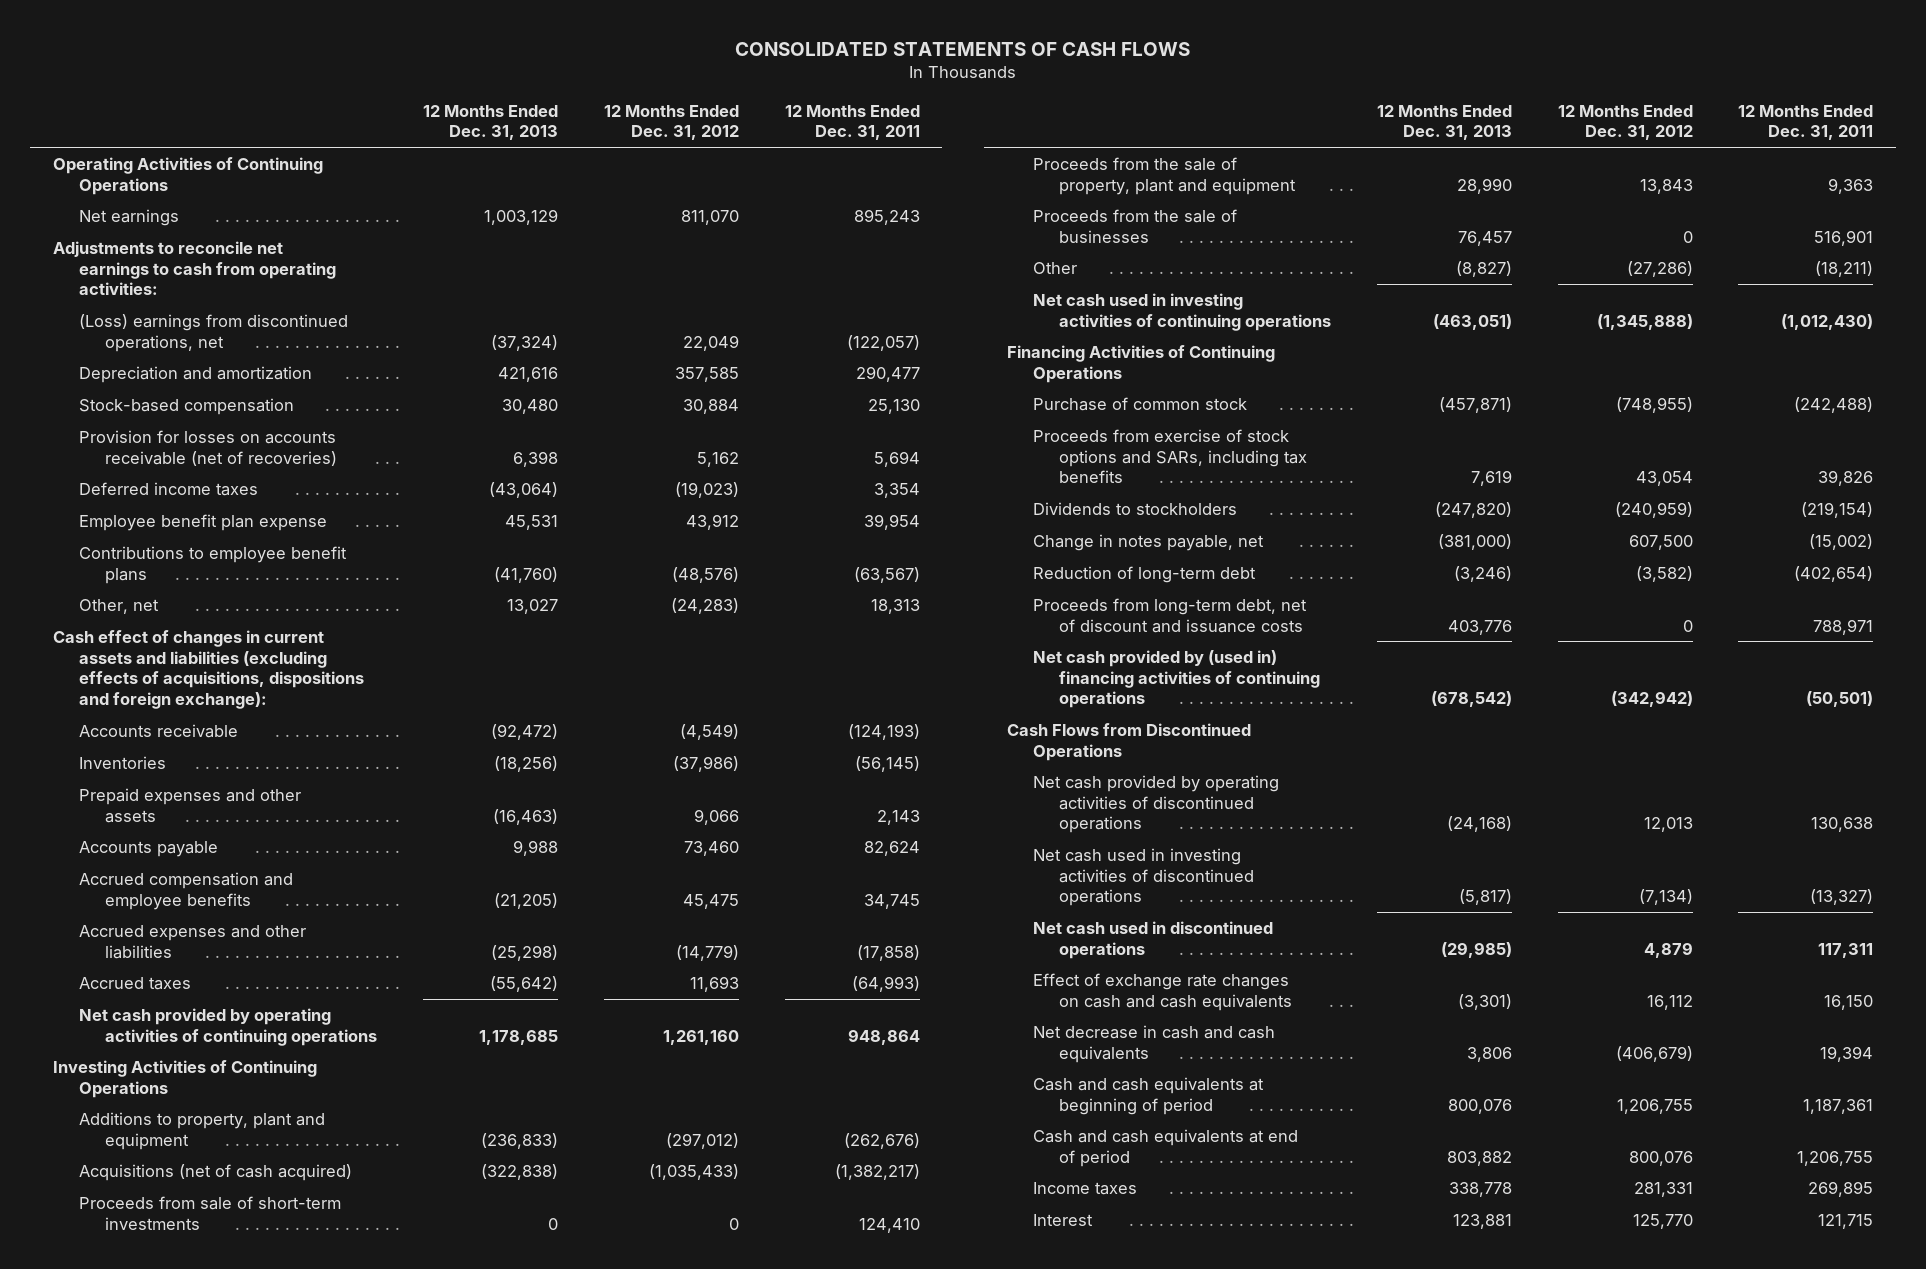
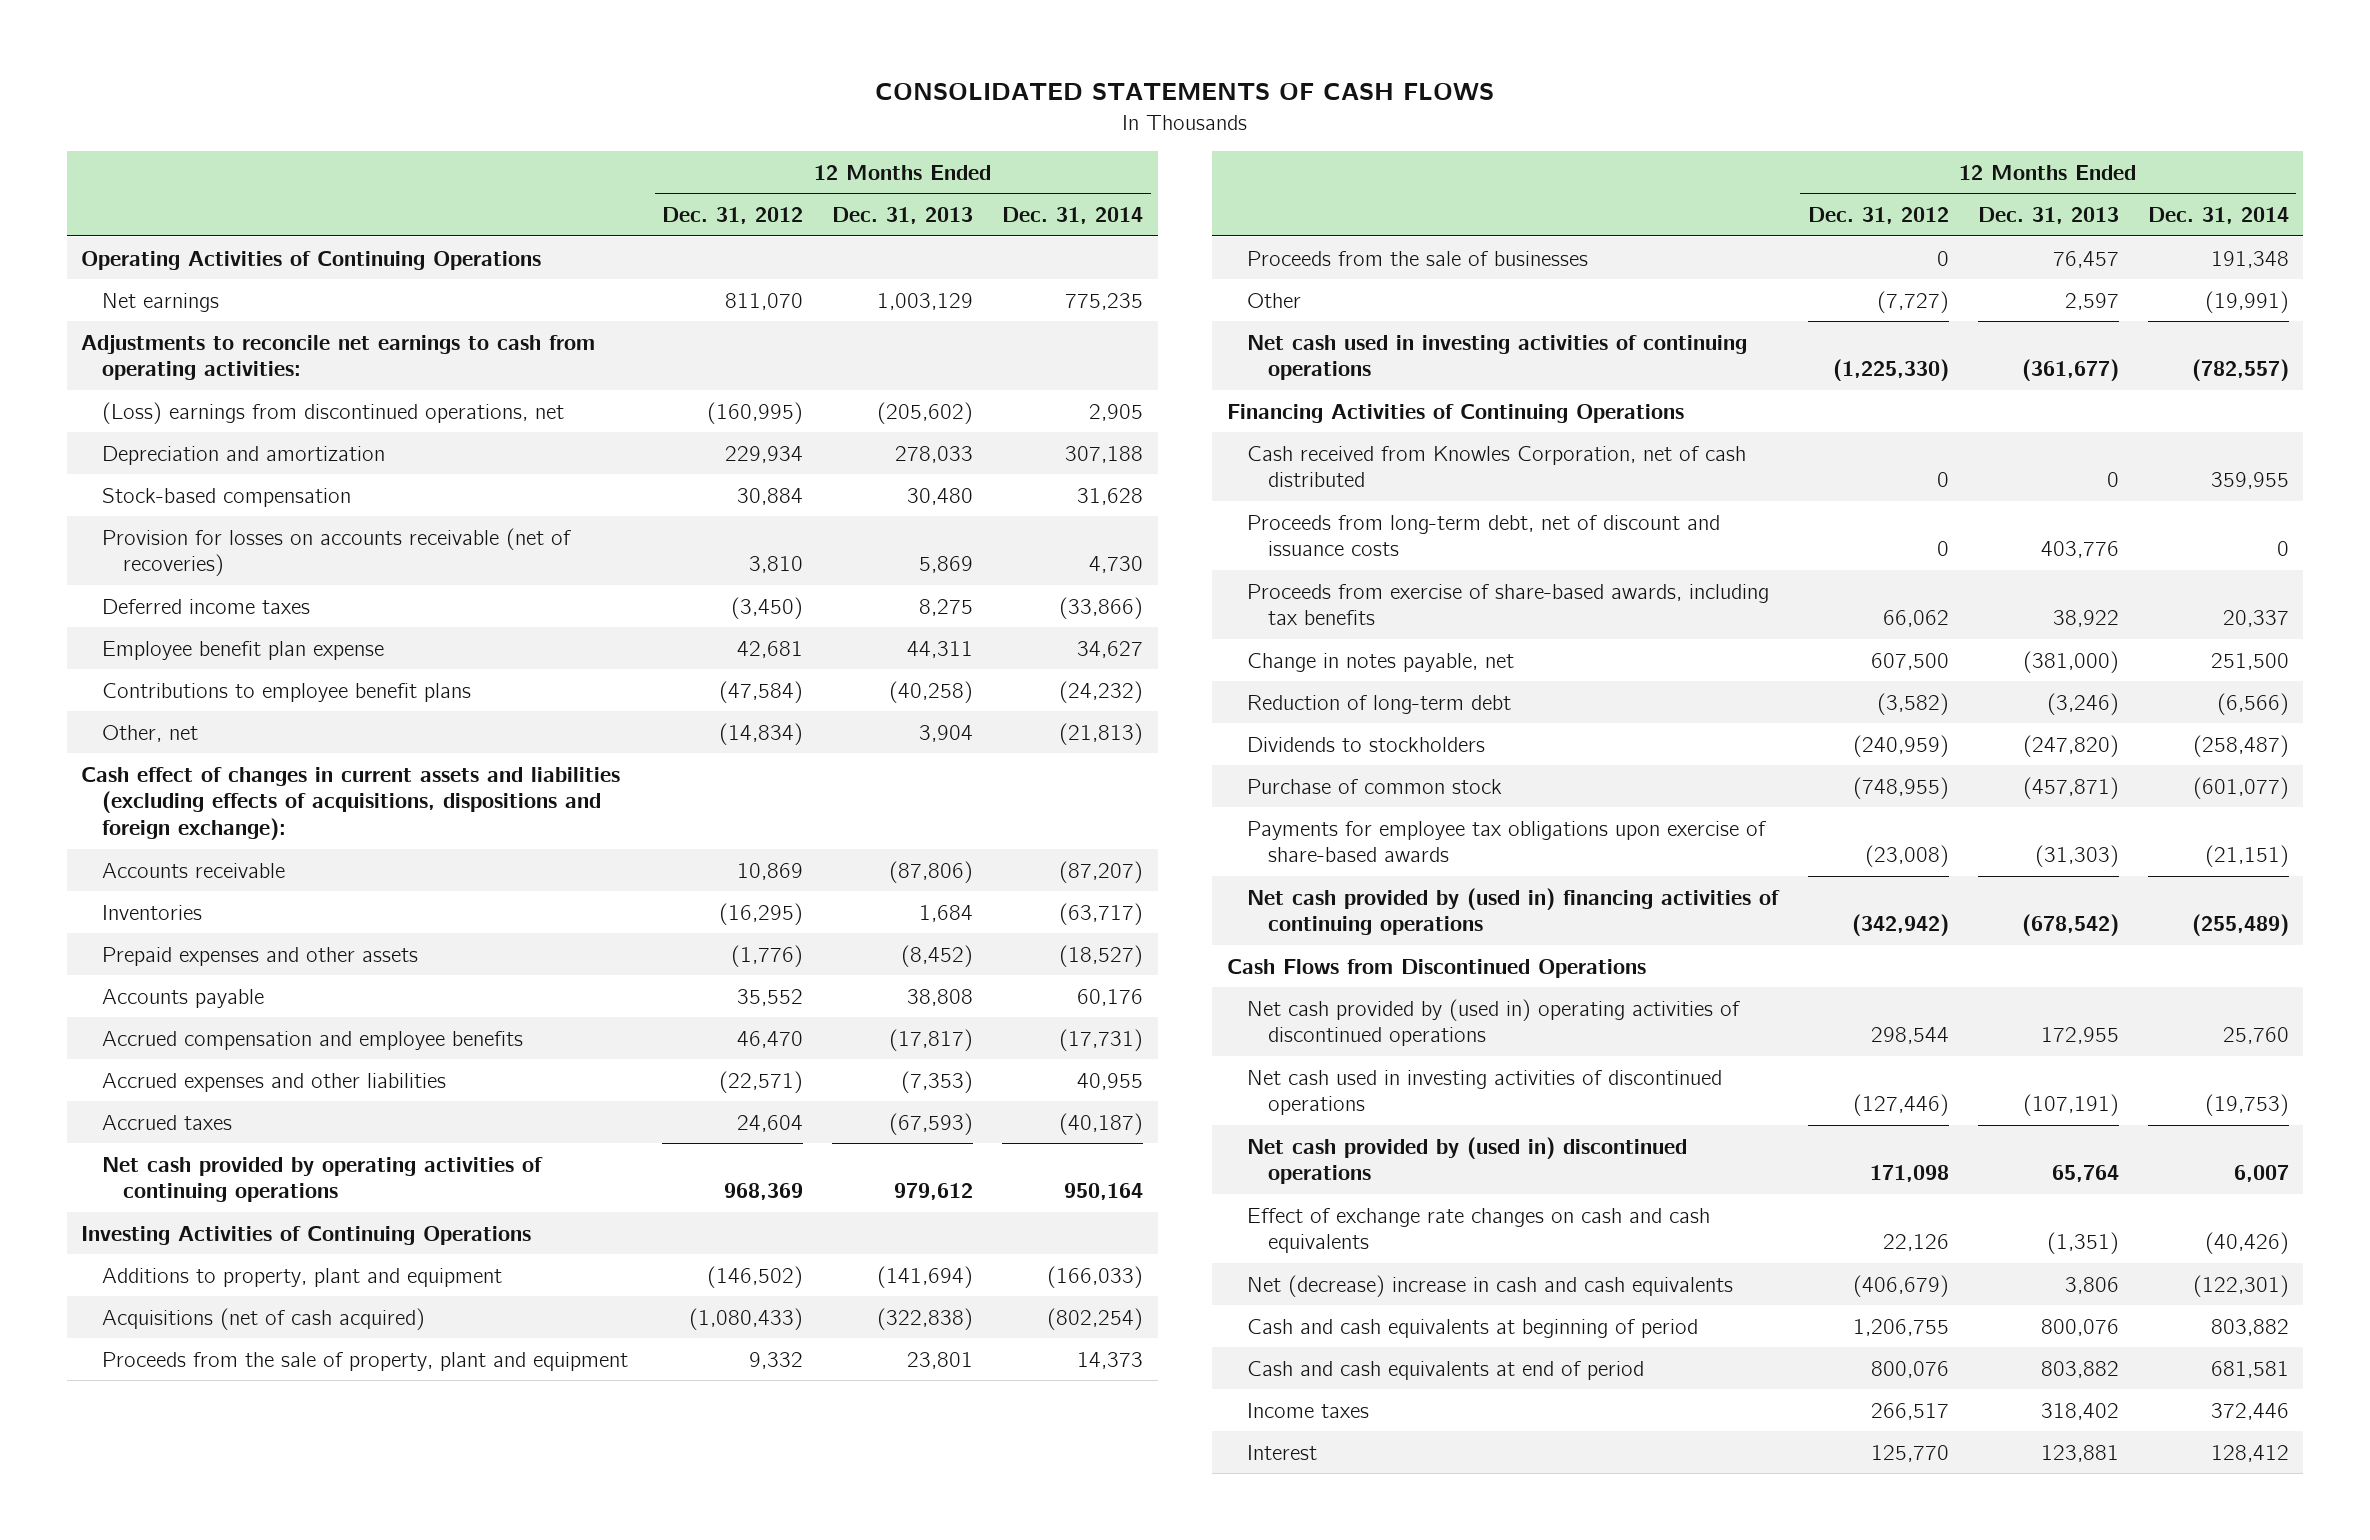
- | 12 Months Ended Dec. 31, 2013 | 12 Months Ended Dec. 31, 2012 | 12 Months Ended Dec. 31, 2011
+ | 12 Months Ended Dec. 31, 2012 | 12 Months Ended Dec. 31, 2013 | 12 Months Ended Dec. 31, 2014
- (Loss) earnings from discontinued operations, net | (37,324) | 22,049 | (122,057)
- Depreciation and amortization | 421,616 | 357,585 | 290,477
+ (Loss) earnings from discontinued operations, net | (160,995) | (205,602) | 2,905
+ Depreciation and amortization | 229,934 | 278,033 | 307,188
- Provision for losses on accounts receivable (net of recoveries) | 6,398 | 5,162 | 5,694
- Deferred income taxes | (43,064) | (19,023) | 3,354
- Employee benefit plan expense | 45,531 | 43,912 | 39,954
- Contributions to employee benefit plans | (41,760) | (48,576) | (63,567)
- Other, net | 13,027 | (24,283) | 18,313
+ Provision for losses on accounts receivable (net of recoveries) | 3,810 | 5,869 | 4,730
+ Deferred income taxes | (3,450) | 8,275 | (33,866)
+ Employee benefit plan expense | 42,681 | 44,311 | 34,627
+ Contributions to employee benefit plans | (47,584) | (40,258) | (24,232)
+ Other, net | (14,834) | 3,904 | (21,813)
- Accounts receivable | (92,472) | (4,549) | (124,193)
- Inventories | (18,256) | (37,986) | (56,145)
- Prepaid expenses and other assets | (16,463) | 9,066 | 2,143
- Accounts payable | 9,988 | 73,460 | 82,624
- Accrued compensation and employee benefits | (21,205) | 45,475 | 34,745
- Accrued expenses and other liabilities | (25,298) | (14,779) | (17,858)
- Accrued taxes | (55,642) | 11,693 | (64,993)
- Net cash provided by operating activities of continuing operations | 1,178,685 | 1,261,160 | 948,864
+ Accounts receivable | 10,869 | (87,806) | (87,207)
+ Inventories | (16,295) | 1,684 | (63,717)
+ Prepaid expenses and other assets | (1,776) | (8,452) | (18,527)
+ Accounts payable | 35,552 | 38,808 | 60,176
+ Accrued compensation and employee benefits | 46,470 | (17,817) | (17,731)
+ Accrued expenses and other liabilities | (22,571) | (7,353) | 40,955
+ Accrued taxes | 24,604 | (67,593) | (40,187)
+ Net cash provided by operating activities of continuing operations | 968,369 | 979,612 | 950,164
- Additions to property, plant and equipment | (236,833) | (297,012) | (262,676)
- Acquisitions (net of cash acquired) | (322,838) | (1,035,433) | (1,382,217)
- Proceeds from sale of short-term investments | 0 | 0 | 124,410
- Proceeds from the sale of property, plant and equipment | 28,990 | 13,843 | 9,363
+ Additions to property, plant and equipment | (146,502) | (141,694) | (166,033)
+ Acquisitions (net of cash acquired) | (1,080,433) | (322,838) | (802,254)
+ Proceeds from the sale of property, plant and equipment | 9,332 | 23,801 | 14,373
- Other | (8,827) | (27,286) | (18,211)
- Net cash used in investing activities of continuing operations | (463,051) | (1,345,888) | (1,012,430)
+ Other | (7,727) | 2,597 | (19,991)
+ Net cash used in investing activities of continuing operations | (1,225,330) | (361,677) | (782,557)
- Proceeds from exercise of stock options and SARs, including tax benefits | 7,619 | 43,054 | 39,826
+ Cash received from Knowles Corporation, net of cash distributed | 0 | 0 | 359,955
moved up: Proceeds from long-term debt, net of discount and issuance costs | 0 | 403,776 | 0
+ Proceeds from exercise of share-based awards, including tax benefits | 66,062 | 38,922 | 20,337
moved down: Dividends to stockholders | (240,959) | (247,820) | (258,487)
moved down: Purchase of common stock | (748,955) | (457,871) | (601,077)
+ Payments for employee tax obligations upon exercise of share-based awards | (23,008) | (31,303) | (21,151)
- Net cash provided by operating activities of discontinued operations | (24,168) | 12,013 | 130,638
- Net cash used in investing activities of discontinued operations | (5,817) | (7,134) | (13,327)
- Net cash used in discontinued operations | (29,985) | 4,879 | 117,311
- Effect of exchange rate changes on cash and cash equivalents | (3,301) | 16,112 | 16,150
- Net decrease in cash and cash equivalents | 3,806 | (406,679) | 19,394
+ Net cash provided by (used in) operating activities of discontinued operations | 298,544 | 172,955 | 25,760
+ Net cash used in investing activities of discontinued operations | (127,446) | (107,191) | (19,753)
+ Net cash provided by (used in) discontinued operations | 171,098 | 65,764 | 6,007
+ Effect of exchange rate changes on cash and cash equivalents | 22,126 | (1,351) | (40,426)
+ Net (decrease) increase in cash and cash equivalents | (406,679) | 3,806 | (122,301)
- Income taxes | 338,778 | 281,331 | 269,895
+ Income taxes | 266,517 | 318,402 | 372,446

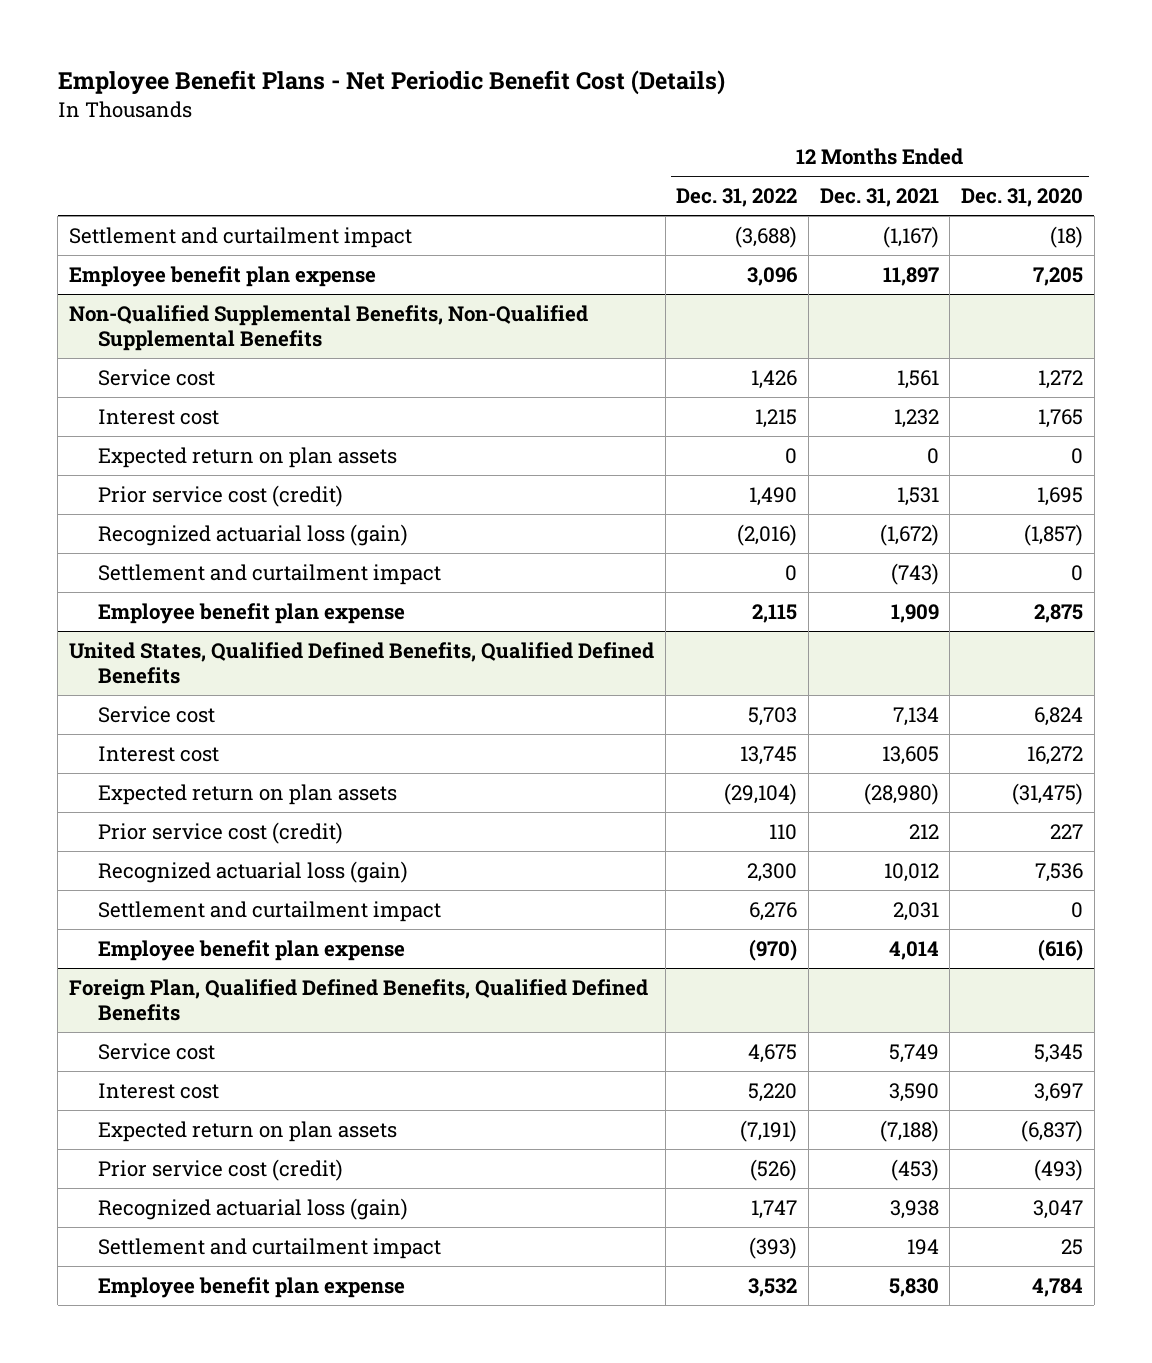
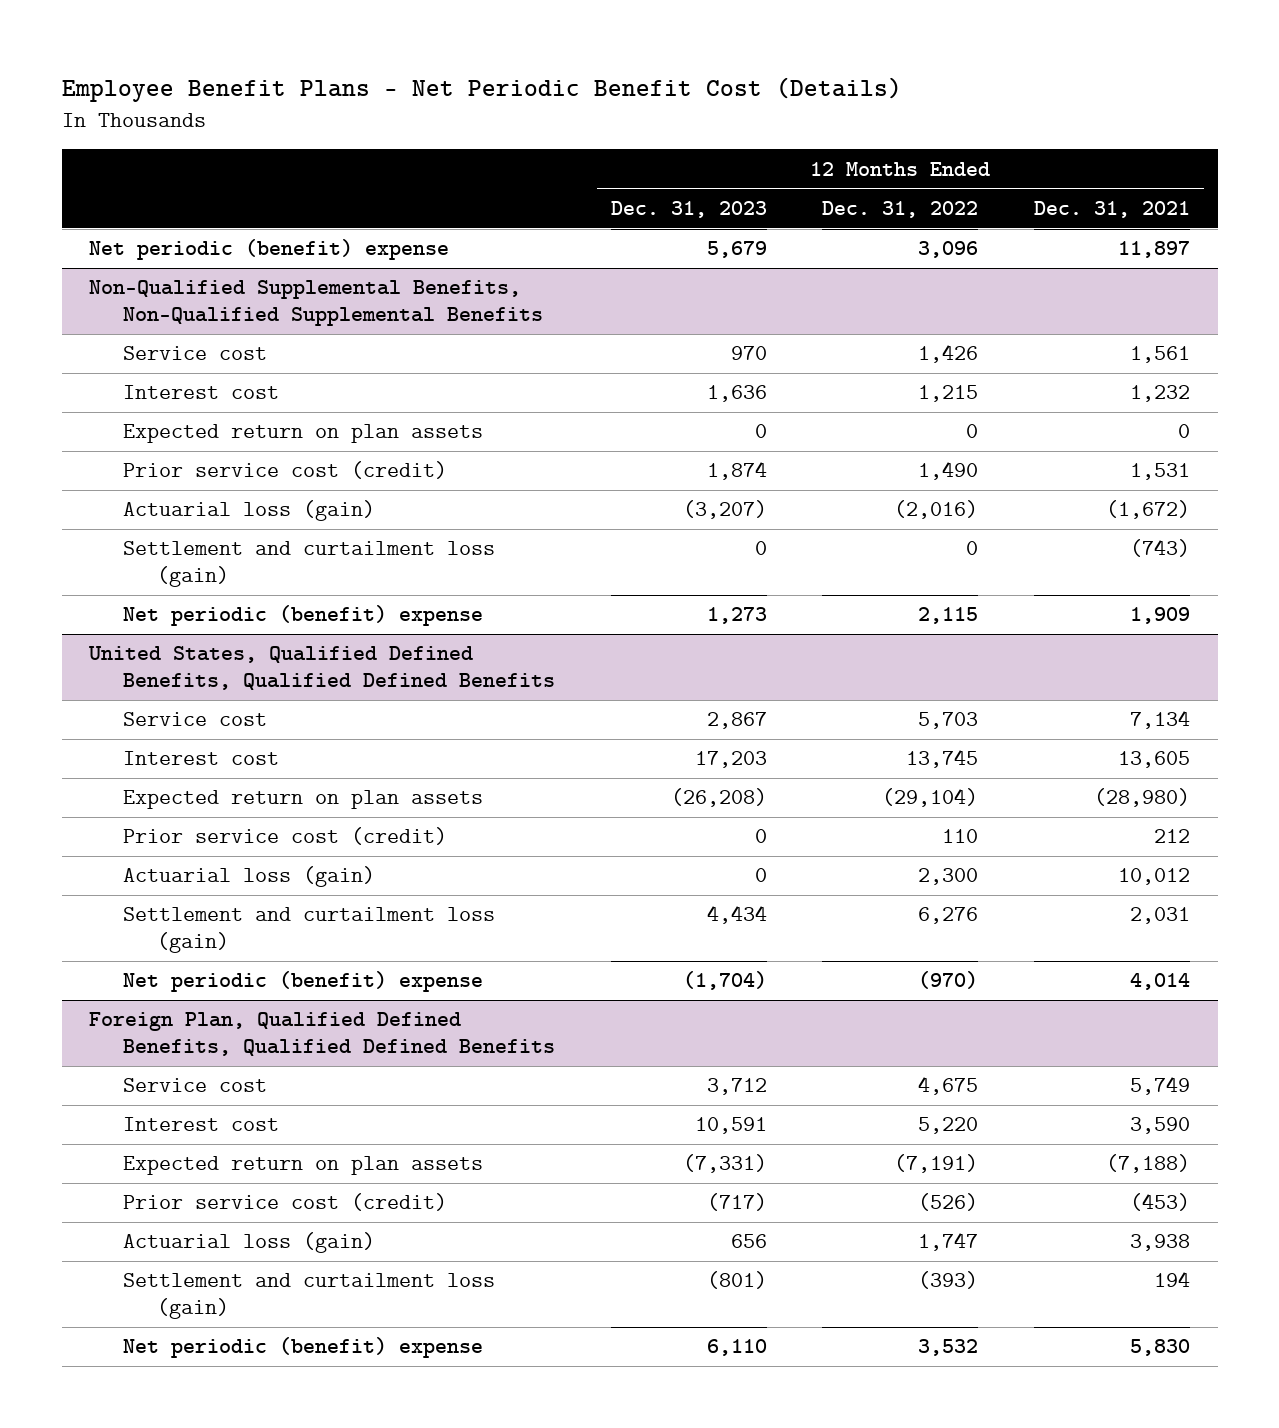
- | 12 Months Ended Dec. 31, 2022 | 12 Months Ended Dec. 31, 2021 | 12 Months Ended Dec. 31, 2020
+ | 12 Months Ended Dec. 31, 2023 | 12 Months Ended Dec. 31, 2022 | 12 Months Ended Dec. 31, 2021
- Settlement and curtailment impact | (3,688) | (1,167) | (18)
- Employee benefit plan expense | 3,096 | 11,897 | 7,205
+ Net periodic (benefit) expense | 5,679 | 3,096 | 11,897
@ Non-Qualified Supplemental Benefits, Non-Qualified Supplemental Benefits
- Recognized actuarial loss (gain) | (2,016) | (1,672) | (1,857)
- Settlement and curtailment impact | 0 | (743) | 0
- Employee benefit plan expense | 2,115 | 1,909 | 2,875
+ Actuarial loss (gain) | (3,207) | (2,016) | (1,672)
+ Settlement and curtailment loss (gain) | 0 | 0 | (743)
+ Net periodic (benefit) expense | 1,273 | 2,115 | 1,909
@ United States, Qualified Defined Benefits, Qualified Defined Benefits
- Recognized actuarial loss (gain) | 2,300 | 10,012 | 7,536
- Settlement and curtailment impact | 6,276 | 2,031 | 0
- Employee benefit plan expense | (970) | 4,014 | (616)
+ Actuarial loss (gain) | 0 | 2,300 | 10,012
+ Settlement and curtailment loss (gain) | 4,434 | 6,276 | 2,031
+ Net periodic (benefit) expense | (1,704) | (970) | 4,014
@ Foreign Plan, Qualified Defined Benefits, Qualified Defined Benefits
- Recognized actuarial loss (gain) | 1,747 | 3,938 | 3,047
- Settlement and curtailment impact | (393) | 194 | 25
- Employee benefit plan expense | 3,532 | 5,830 | 4,784
+ Actuarial loss (gain) | 656 | 1,747 | 3,938
+ Settlement and curtailment loss (gain) | (801) | (393) | 194
+ Net periodic (benefit) expense | 6,110 | 3,532 | 5,830

